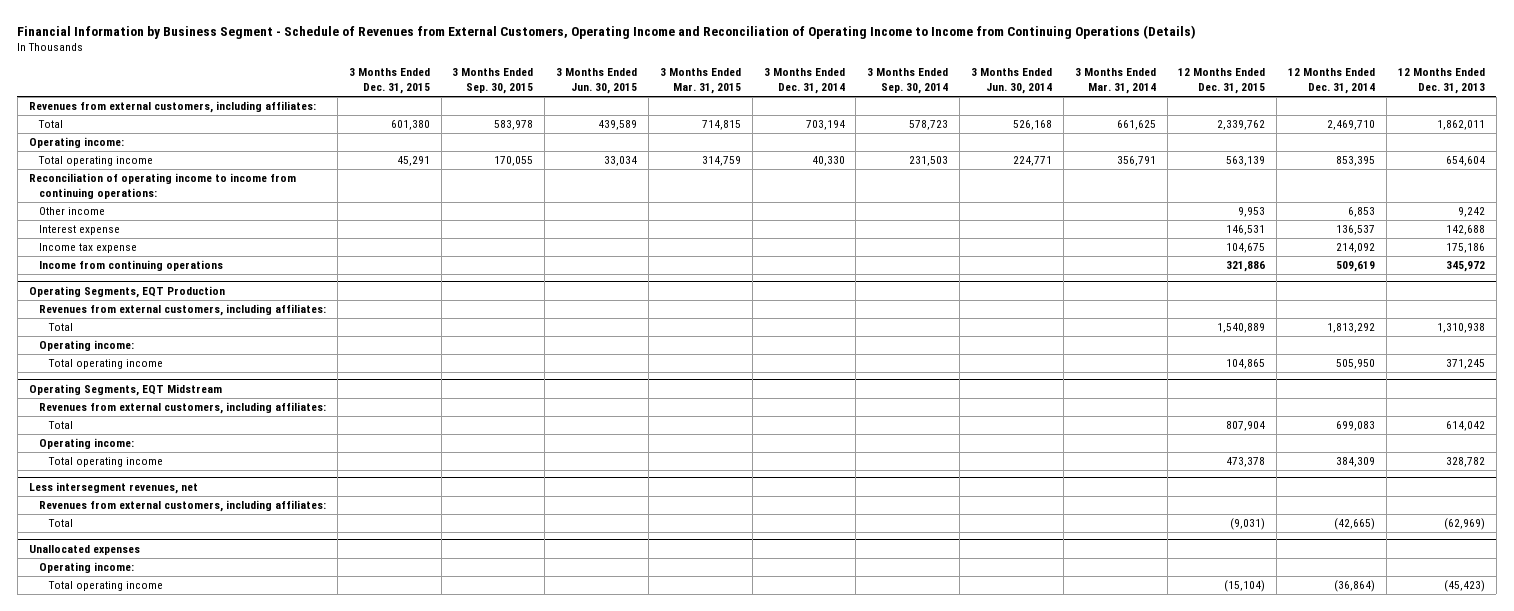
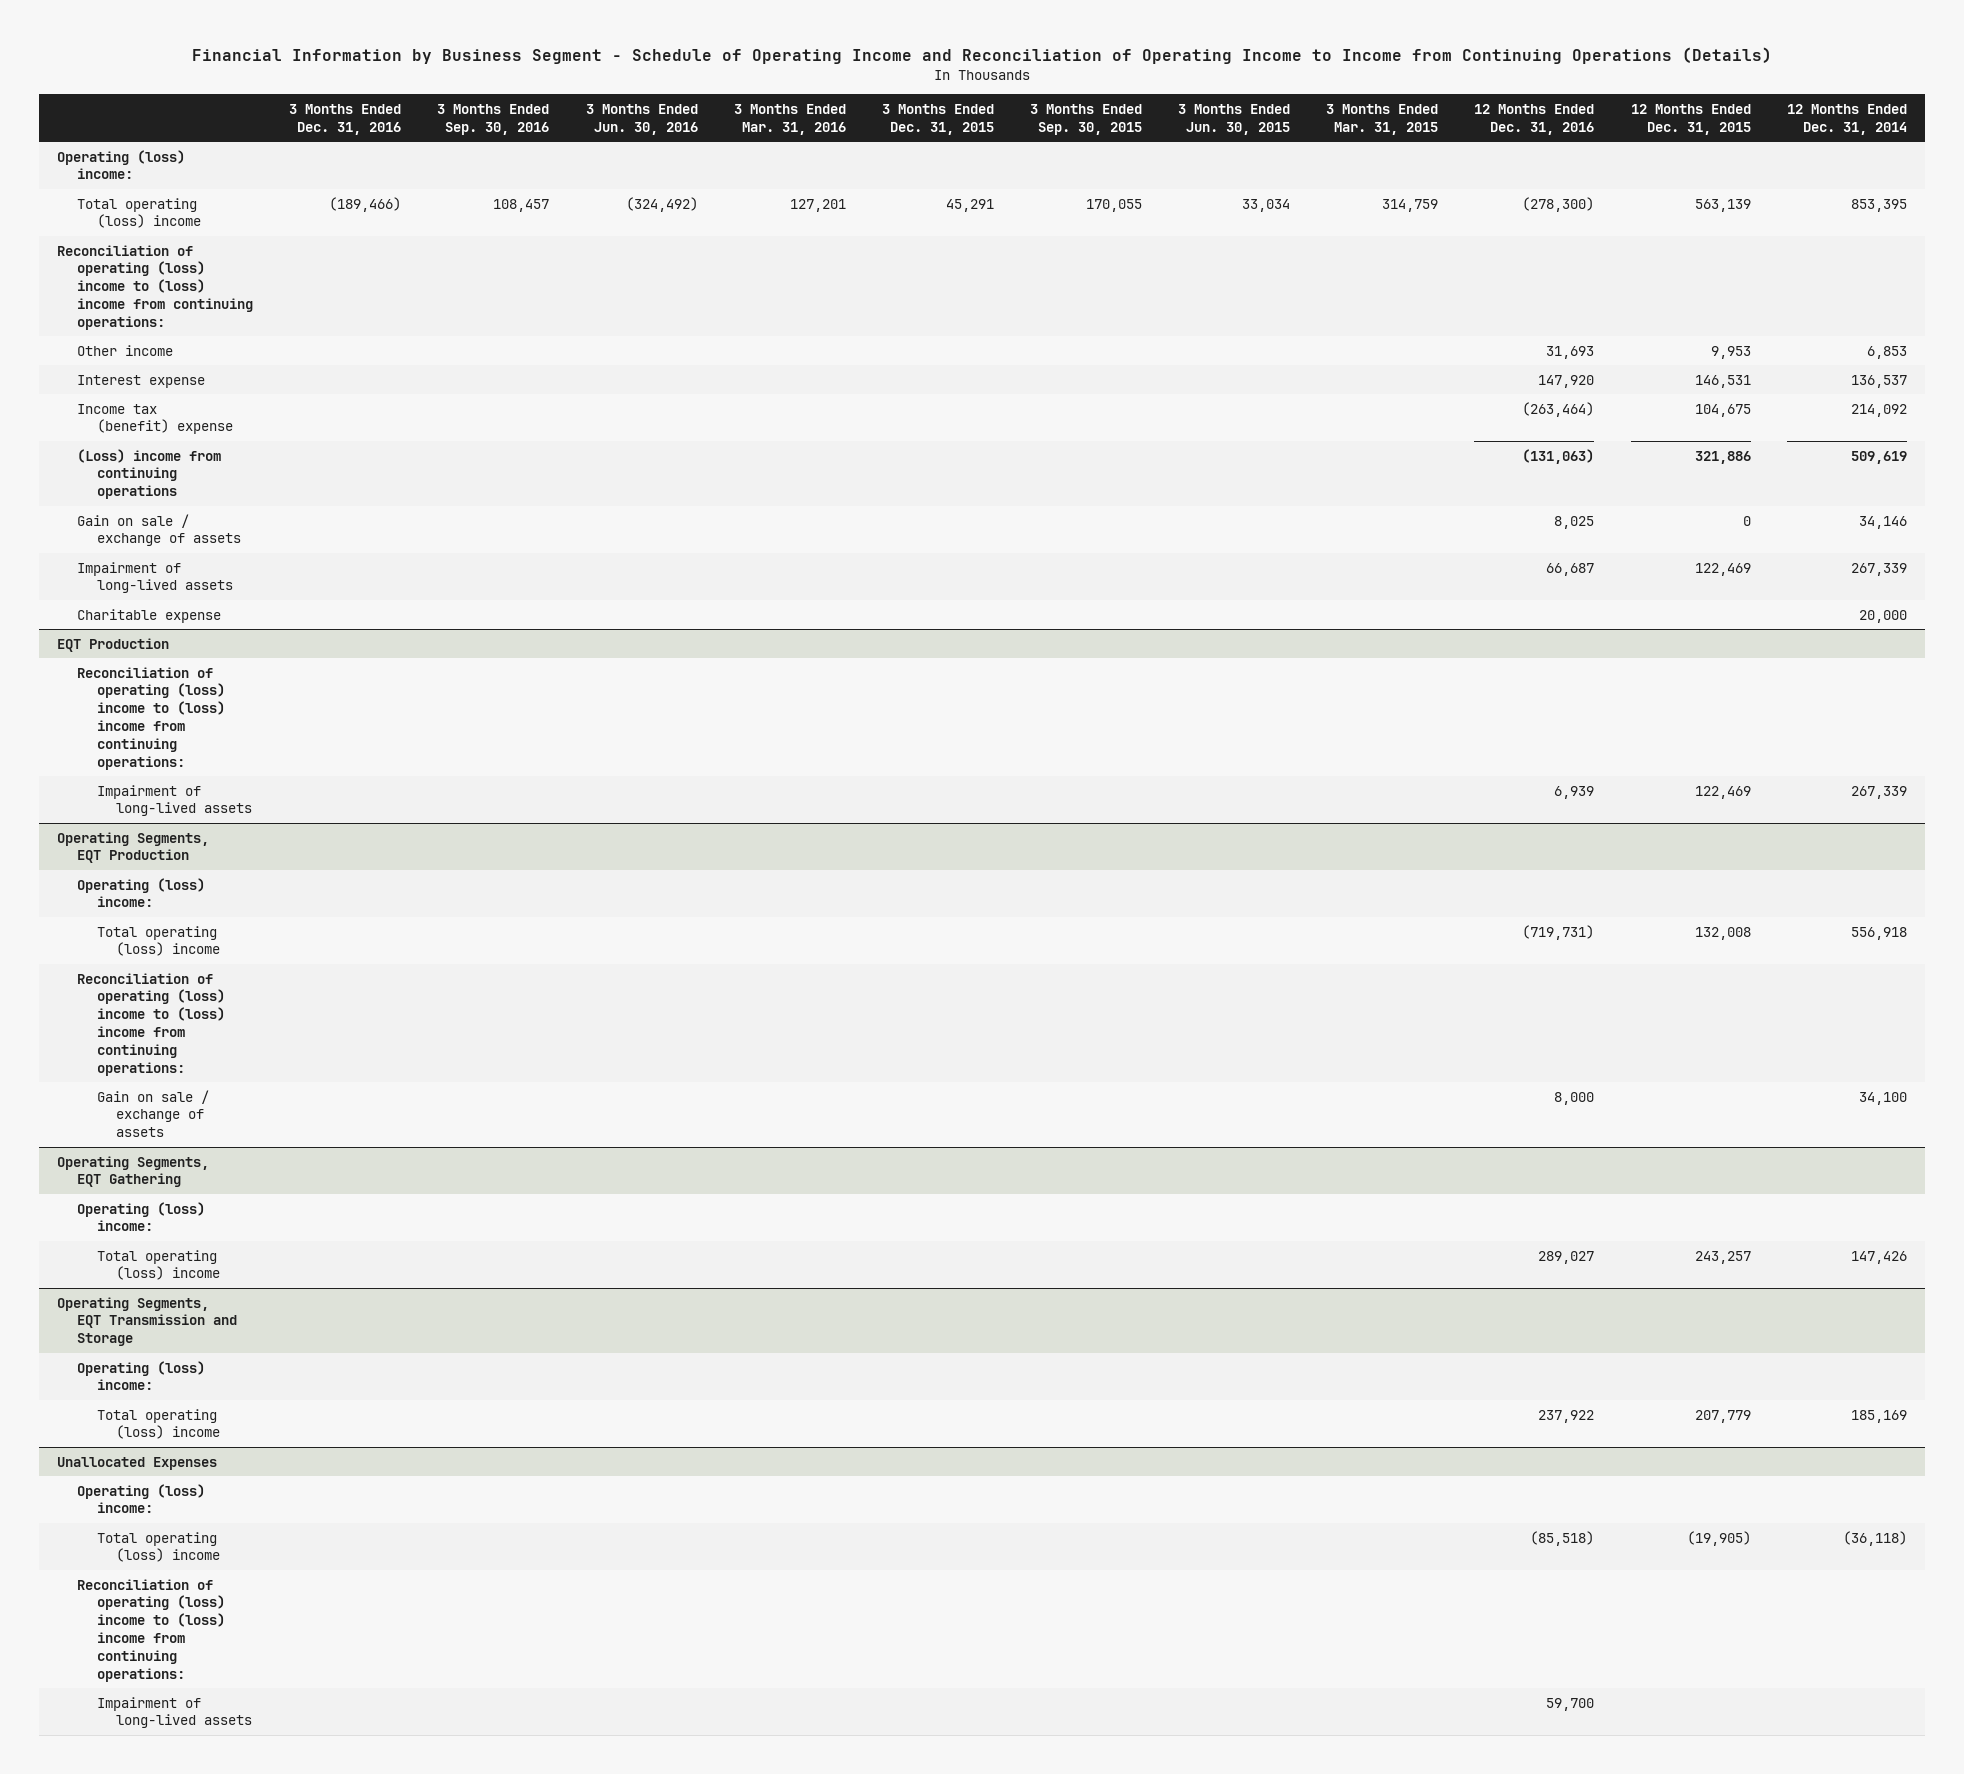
- Financial Information by Business Segment - Schedule of Revenues from External Customers, Operating Income and Reconciliation of Operating Income to Income from Continuing Operations (Details)
+ Financial Information by Business Segment - Schedule of Operating Income and Reconciliation of Operating Income to Income from Continuing Operations (Details)
- | 3 Months Ended Dec. 31, 2015 | 3 Months Ended Sep. 30, 2015 | 3 Months Ended Jun. 30, 2015 | 3 Months Ended Mar. 31, 2015 | 3 Months Ended Dec. 31, 2014 | 3 Months Ended Sep. 30, 2014 | 3 Months Ended Jun. 30, 2014 | 3 Months Ended Mar. 31, 2014 | 12 Months Ended Dec. 31, 2015 | 12 Months Ended Dec. 31, 2014 | 12 Months Ended Dec. 31, 2013
+ | 3 Months Ended Dec. 31, 2016 | 3 Months Ended Sep. 30, 2016 | 3 Months Ended Jun. 30, 2016 | 3 Months Ended Mar. 31, 2016 | 3 Months Ended Dec. 31, 2015 | 3 Months Ended Sep. 30, 2015 | 3 Months Ended Jun. 30, 2015 | 3 Months Ended Mar. 31, 2015 | 12 Months Ended Dec. 31, 2016 | 12 Months Ended Dec. 31, 2015 | 12 Months Ended Dec. 31, 2014
- Revenues from external customers, including affiliates:
- Total | 601,380 | 583,978 | 439,589 | 714,815 | 703,194 | 578,723 | 526,168 | 661,625 | 2,339,762 | 2,469,710 | 1,862,011
- Operating income:
- Total operating income | 45,291 | 170,055 | 33,034 | 314,759 | 40,330 | 231,503 | 224,771 | 356,791 | 563,139 | 853,395 | 654,604
- Reconciliation of operating income to income from continuing operations:
+ Operating (loss) income:
+ Total operating (loss) income | (189,466) | 108,457 | (324,492) | 127,201 | 45,291 | 170,055 | 33,034 | 314,759 | (278,300) | 563,139 | 853,395
+ Reconciliation of operating (loss) income to (loss) income from continuing operations:
- Income tax expense | | | | | | | | | 104,675 | 214,092 | 175,186
- Income from continuing operations | | | | | | | | | 321,886 | 509,619 | 345,972
+ Income tax (benefit) expense | | | | | | | | | (263,464) | 104,675 | 214,092
+ (Loss) income from continuing operations | | | | | | | | | (131,063) | 321,886 | 509,619
+ Gain on sale / exchange of assets | | | | | | | | | 8,025 | 0 | 34,146
+ Impairment of long-lived assets | | | | | | | | | 66,687 | 122,469 | 267,339
+ Charitable expense | | | | | | | | | | | 20,000
+ EQT Production
+ Reconciliation of operating (loss) income to (loss) income from continuing operations:
+ Impairment of long-lived assets | | | | | | | | | 6,939 | 122,469 | 267,339
@ Operating Segments, EQT Production
- Revenues from external customers, including affiliates:
- Total | | | | | | | | | 1,540,889 | 1,813,292 | 1,310,938
- Operating income:
- Total operating income | | | | | | | | | 104,865 | 505,950 | 371,245
- Operating Segments, EQT Midstream
- Revenues from external customers, including affiliates:
- Total | | | | | | | | | 807,904 | 699,083 | 614,042
- Operating income:
- Total operating income | | | | | | | | | 473,378 | 384,309 | 328,782
- Less intersegment revenues, net
- Revenues from external customers, including affiliates:
- Total | | | | | | | | | (9,031) | (42,665) | (62,969)
- Unallocated expenses
- Operating income:
- Total operating income | | | | | | | | | (15,104) | (36,864) | (45,423)
@ Operating Segments, EQT Production
+ Operating (loss) income:
+ Total operating (loss) income | | | | | | | | | (719,731) | 132,008 | 556,918
+ Reconciliation of operating (loss) income to (loss) income from continuing operations:
+ Gain on sale / exchange of assets | | | | | | | | | 8,000 | | 34,100
+ Operating Segments, EQT Gathering
+ Operating (loss) income:
+ Total operating (loss) income | | | | | | | | | 289,027 | 243,257 | 147,426
+ Operating Segments, EQT Transmission and Storage
+ Operating (loss) income:
+ Total operating (loss) income | | | | | | | | | 237,922 | 207,779 | 185,169
+ Unallocated Expenses
+ Operating (loss) income:
+ Total operating (loss) income | | | | | | | | | (85,518) | (19,905) | (36,118)
+ Reconciliation of operating (loss) income to (loss) income from continuing operations:
+ Impairment of long-lived assets | | | | | | | | | 59,700 | |

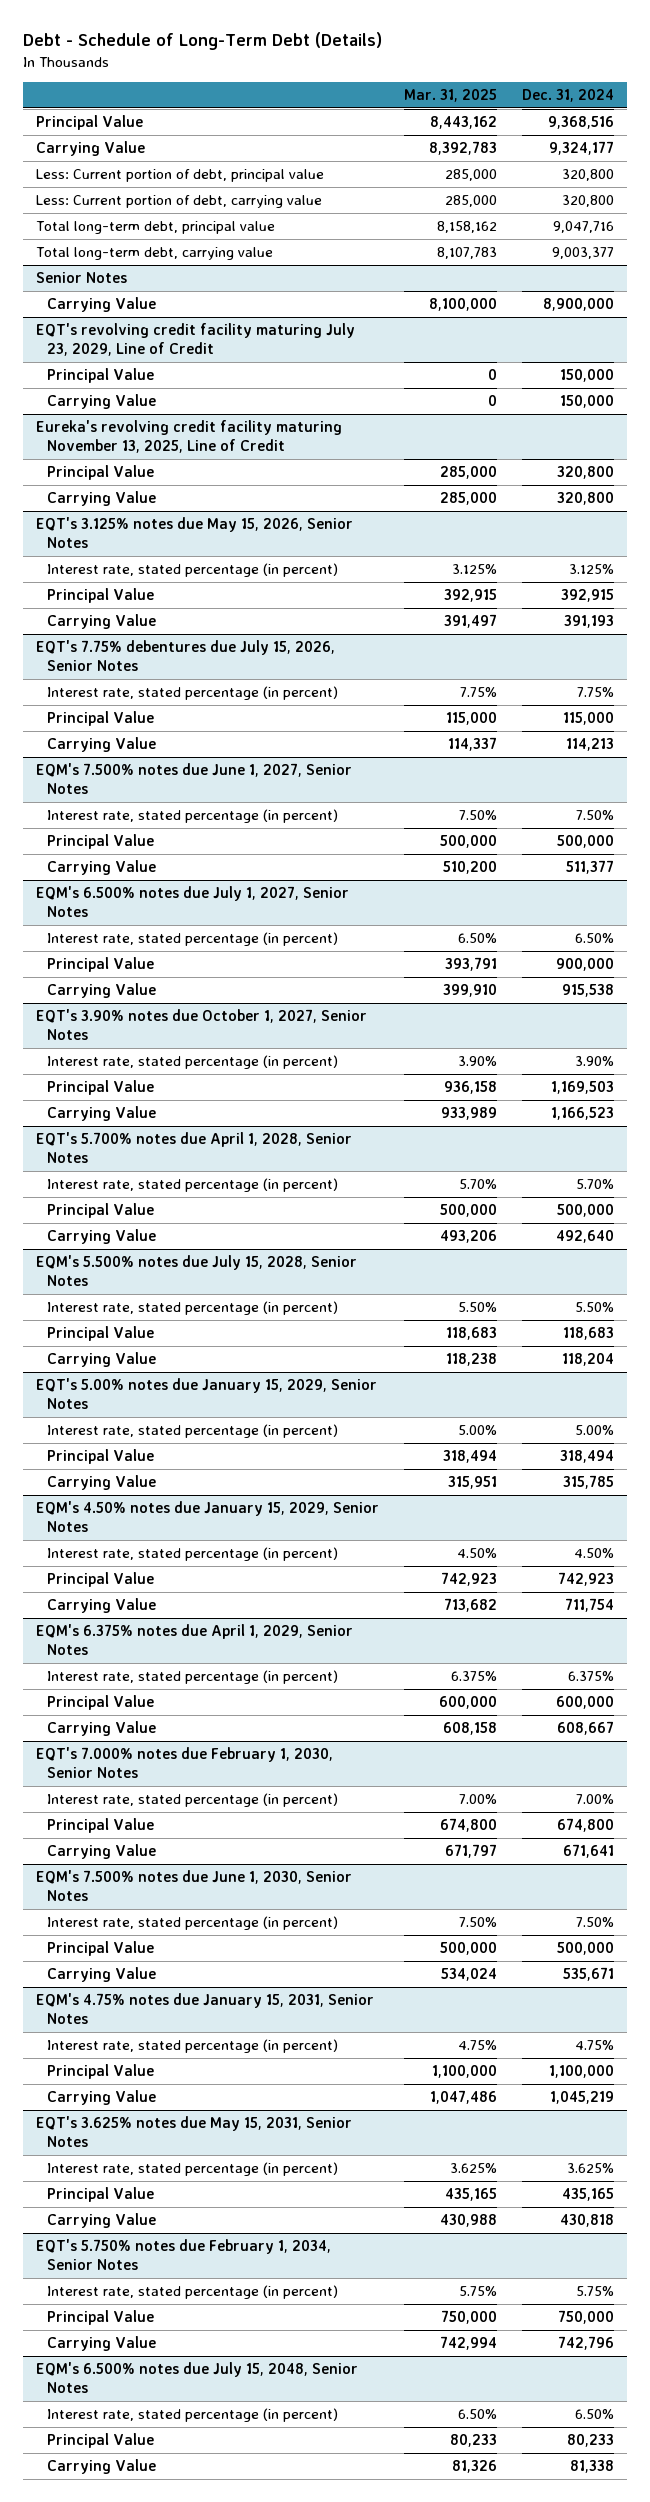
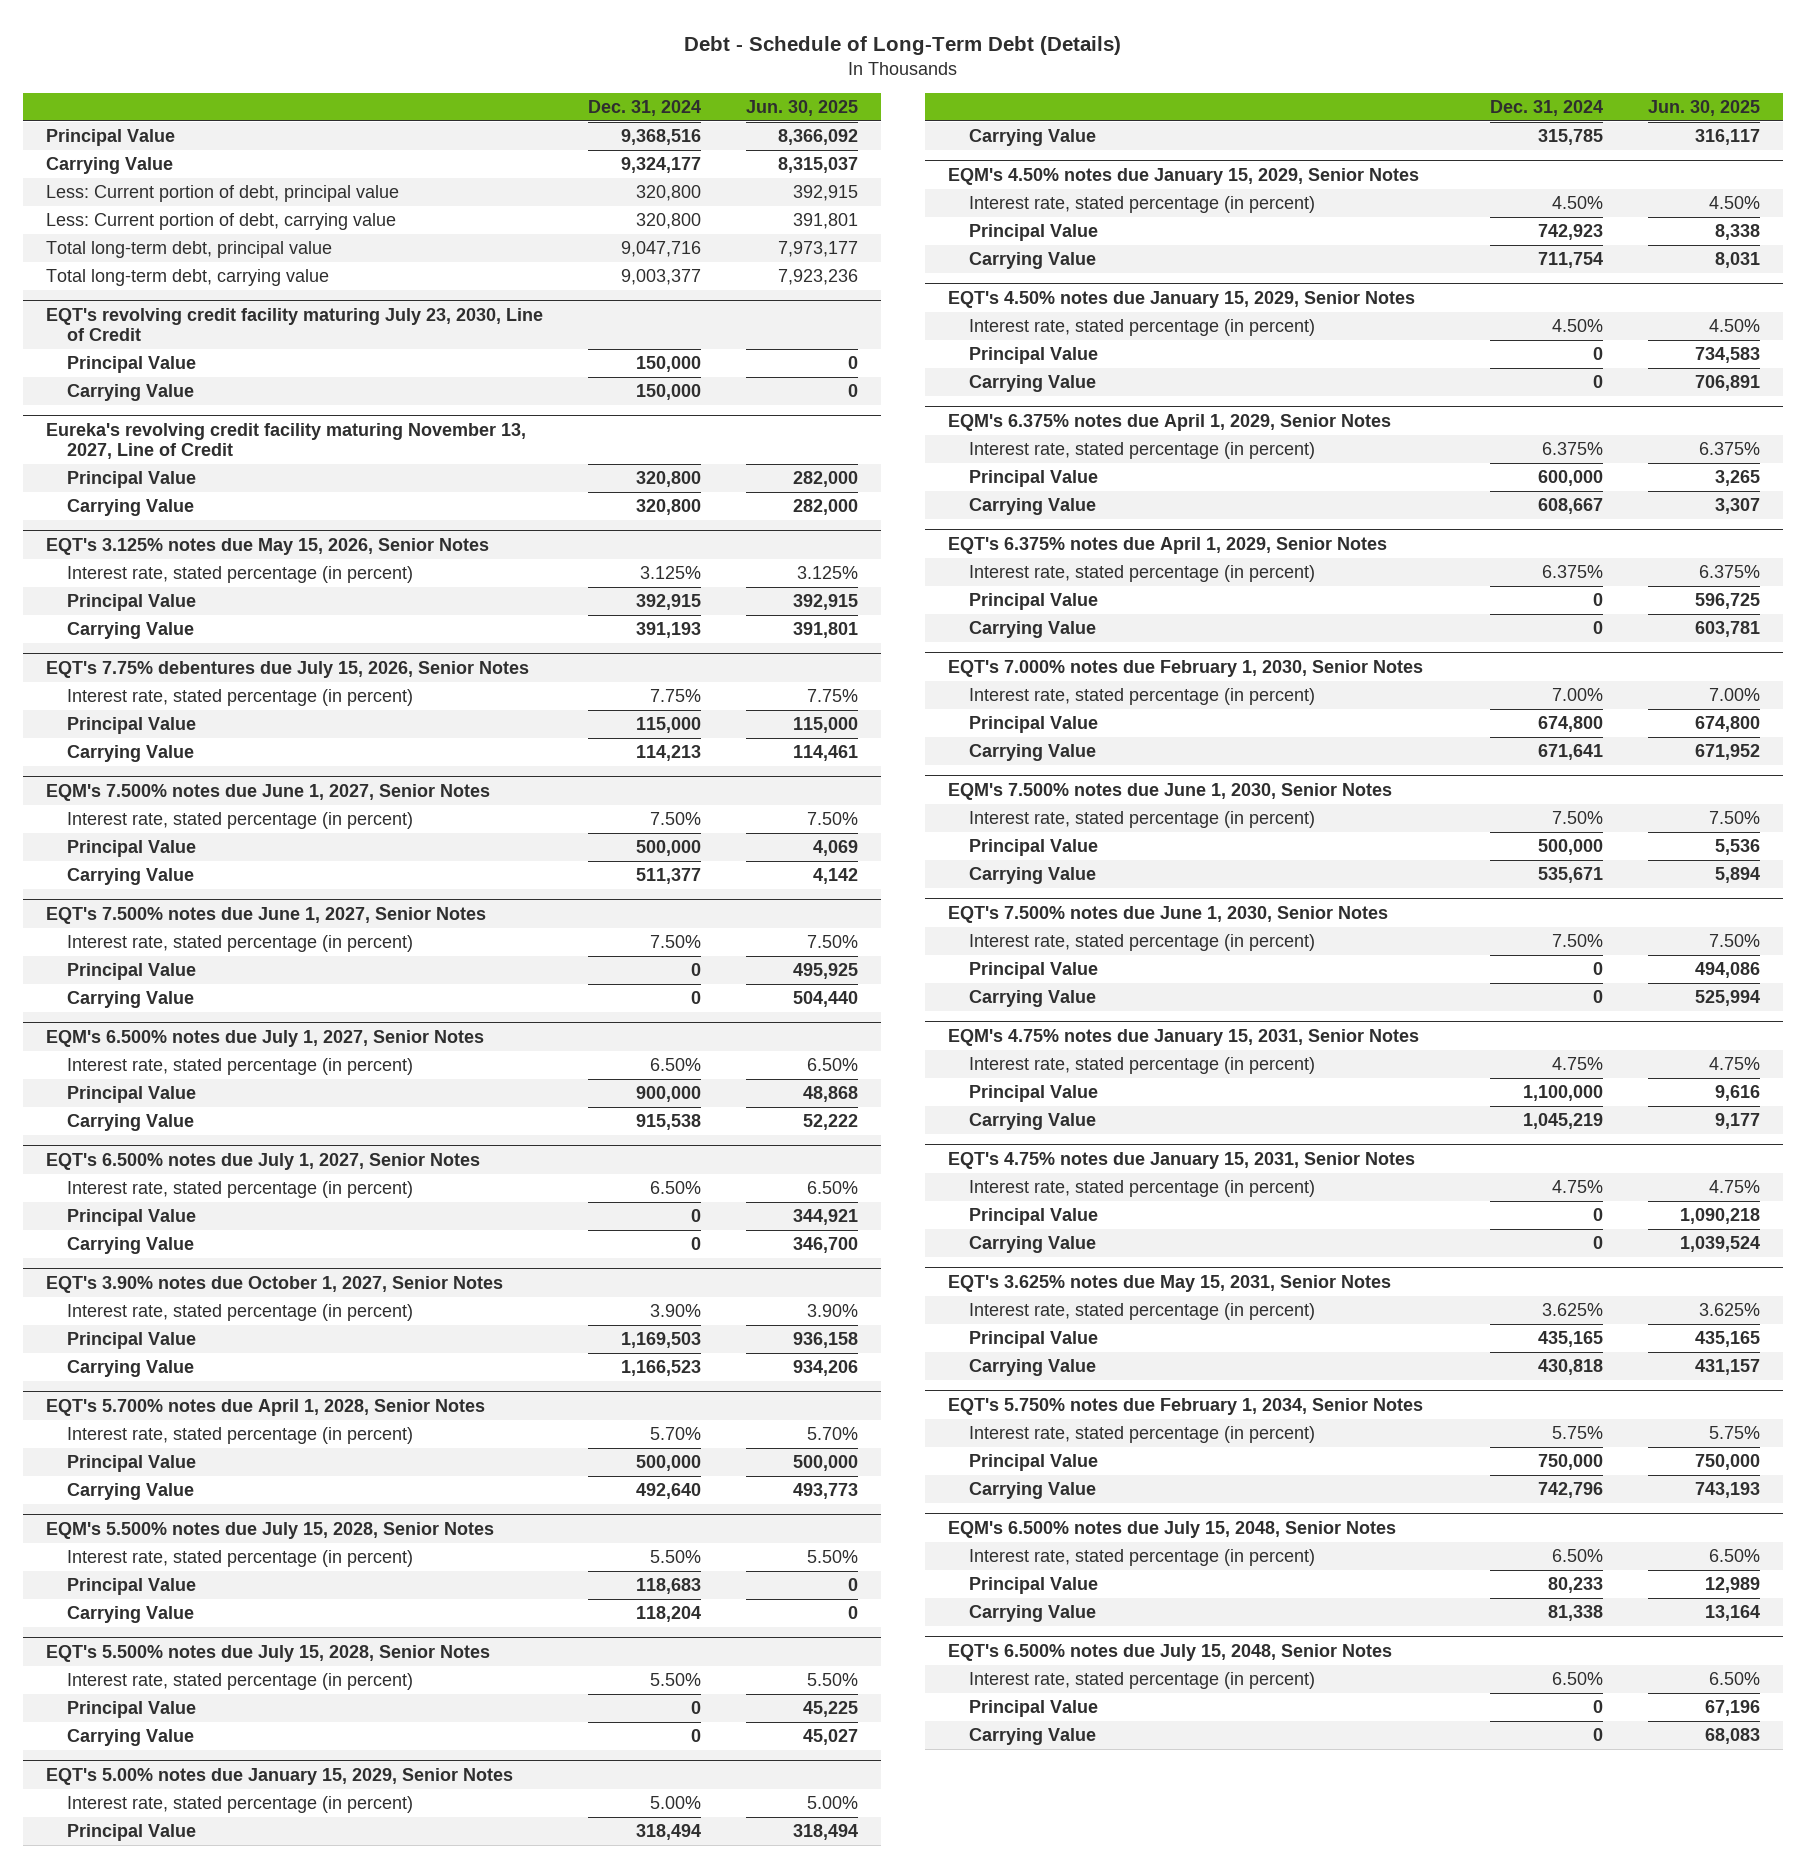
- | Mar. 31, 2025 | Dec. 31, 2024
+ | Dec. 31, 2024 | Jun. 30, 2025
- Senior Notes
- Carrying Value | 8,100,000 | 8,900,000
- EQT's revolving credit facility maturing July 23, 2029, Line of Credit
+ EQT's revolving credit facility maturing July 23, 2030, Line of Credit
- Eureka's revolving credit facility maturing November 13, 2025, Line of Credit
+ Eureka's revolving credit facility maturing November 13, 2027, Line of Credit
+ EQT's 7.500% notes due June 1, 2027, Senior Notes
+ Interest rate, stated percentage (in percent) | 7.50% | 7.50%
+ Principal Value | 0 | 495,925
+ Carrying Value | 0 | 504,440
+ EQT's 6.500% notes due July 1, 2027, Senior Notes
+ Interest rate, stated percentage (in percent) | 6.50% | 6.50%
+ Principal Value | 0 | 344,921
+ Carrying Value | 0 | 346,700
+ EQT's 5.500% notes due July 15, 2028, Senior Notes
+ Interest rate, stated percentage (in percent) | 5.50% | 5.50%
+ Principal Value | 0 | 45,225
+ Carrying Value | 0 | 45,027
+ EQT's 4.50% notes due January 15, 2029, Senior Notes
+ Interest rate, stated percentage (in percent) | 4.50% | 4.50%
+ Principal Value | 0 | 734,583
+ Carrying Value | 0 | 706,891
+ EQT's 6.375% notes due April 1, 2029, Senior Notes
+ Interest rate, stated percentage (in percent) | 6.375% | 6.375%
+ Principal Value | 0 | 596,725
+ Carrying Value | 0 | 603,781
+ EQT's 7.500% notes due June 1, 2030, Senior Notes
+ Interest rate, stated percentage (in percent) | 7.50% | 7.50%
+ Principal Value | 0 | 494,086
+ Carrying Value | 0 | 525,994
+ EQT's 4.75% notes due January 15, 2031, Senior Notes
+ Interest rate, stated percentage (in percent) | 4.75% | 4.75%
+ Principal Value | 0 | 1,090,218
+ Carrying Value | 0 | 1,039,524
+ EQT's 6.500% notes due July 15, 2048, Senior Notes
+ Interest rate, stated percentage (in percent) | 6.50% | 6.50%
+ Principal Value | 0 | 67,196
+ Carrying Value | 0 | 68,083

